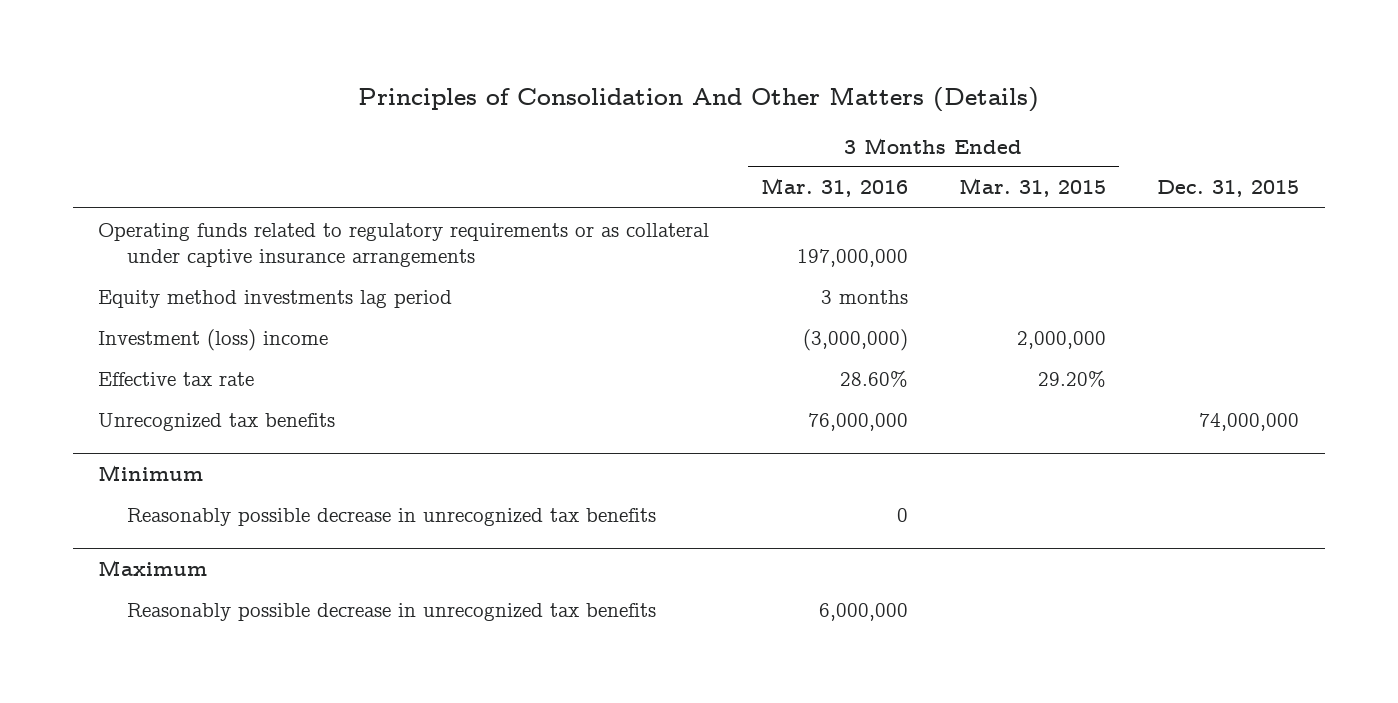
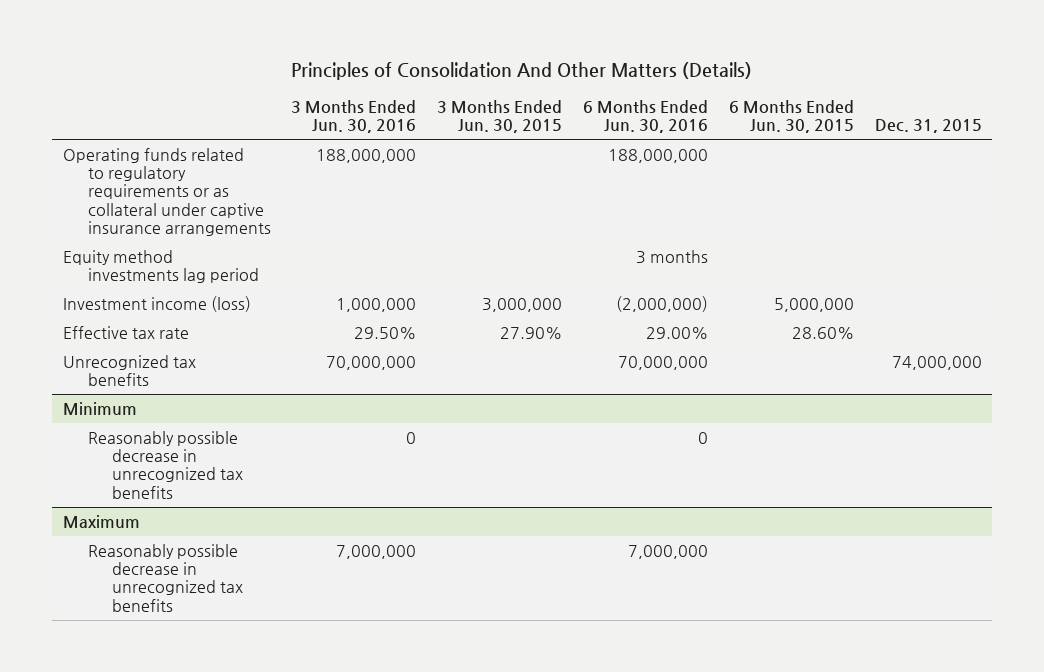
- | 3 Months Ended Mar. 31, 2016 | 3 Months Ended Mar. 31, 2015 | Dec. 31, 2015
+ | 3 Months Ended Jun. 30, 2016 | 3 Months Ended Jun. 30, 2015 | 6 Months Ended Jun. 30, 2016 | 6 Months Ended Jun. 30, 2015 | Dec. 31, 2015
- Investment (loss) income | (3,000,000) | 2,000,000 |
+ Investment income (loss) | 1,000,000 | 3,000,000 | (2,000,000) | 5,000,000 |

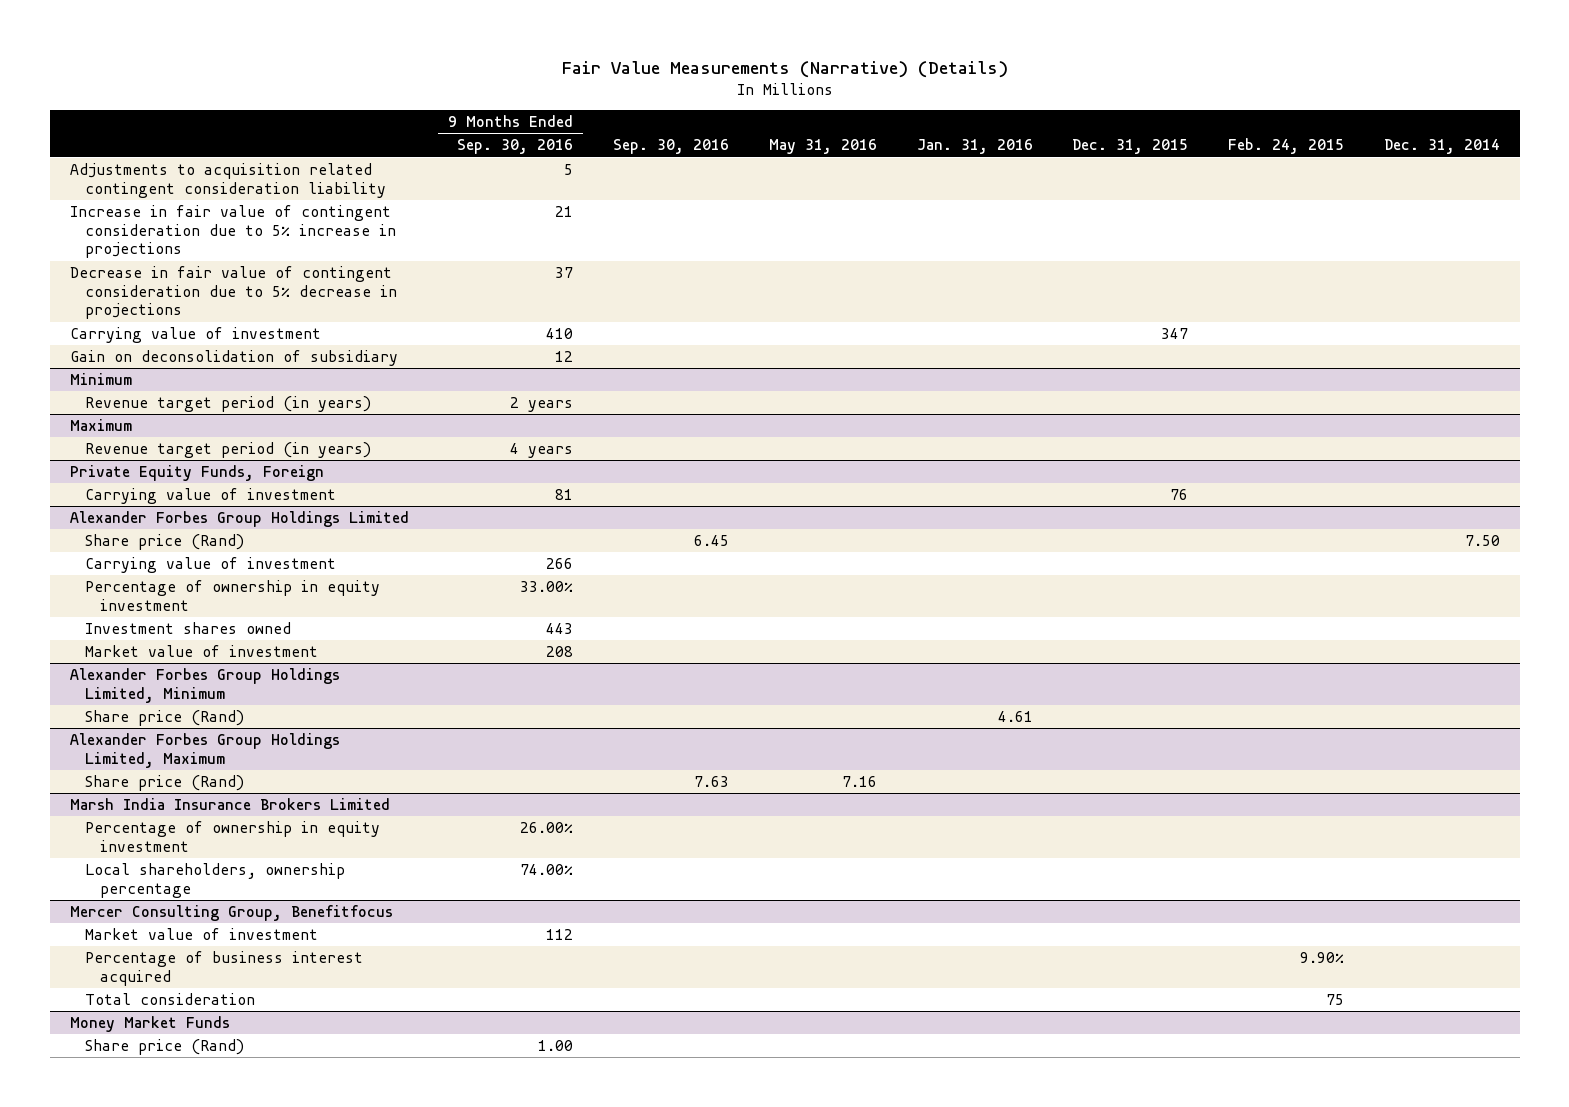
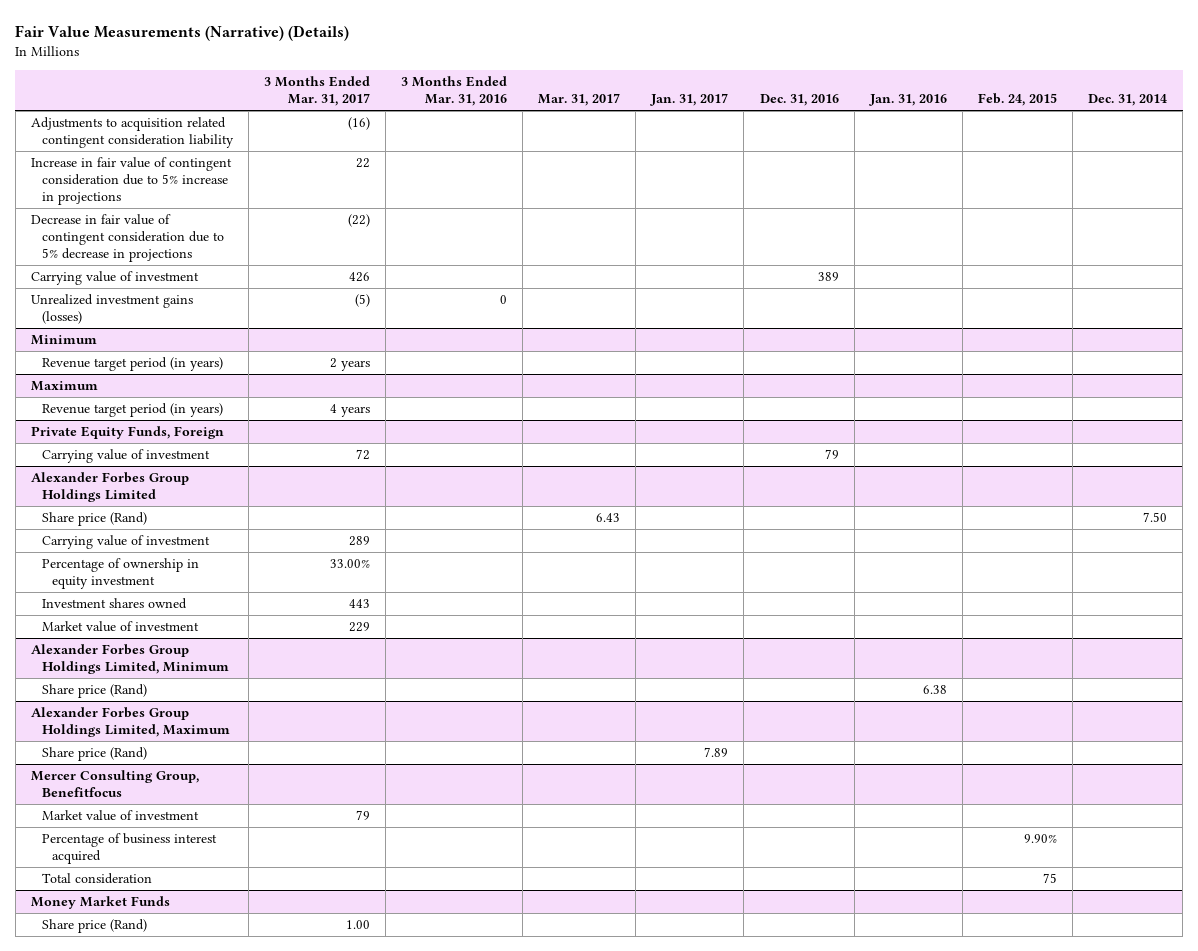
- | 9 Months Ended Sep. 30, 2016 | Sep. 30, 2016 | May 31, 2016 | Jan. 31, 2016 | Dec. 31, 2015 | Feb. 24, 2015 | Dec. 31, 2014
+ | 3 Months Ended Mar. 31, 2017 | 3 Months Ended Mar. 31, 2016 | Mar. 31, 2017 | Jan. 31, 2017 | Dec. 31, 2016 | Jan. 31, 2016 | Feb. 24, 2015 | Dec. 31, 2014
- Gain on deconsolidation of subsidiary | 12 | | | | | |
+ Unrealized investment gains (losses) | (5) | 0 | | | | | |
@ Alexander Forbes Group Holdings Limited, Minimum
- Share price (Rand) | | | | 4.61 | | |
+ Share price (Rand) | | | | | | 6.38 | |
- Marsh India Insurance Brokers Limited
- Percentage of ownership in equity investment | 26.00% | | | | | |
- Local shareholders, ownership percentage | 74.00% | | | | | |

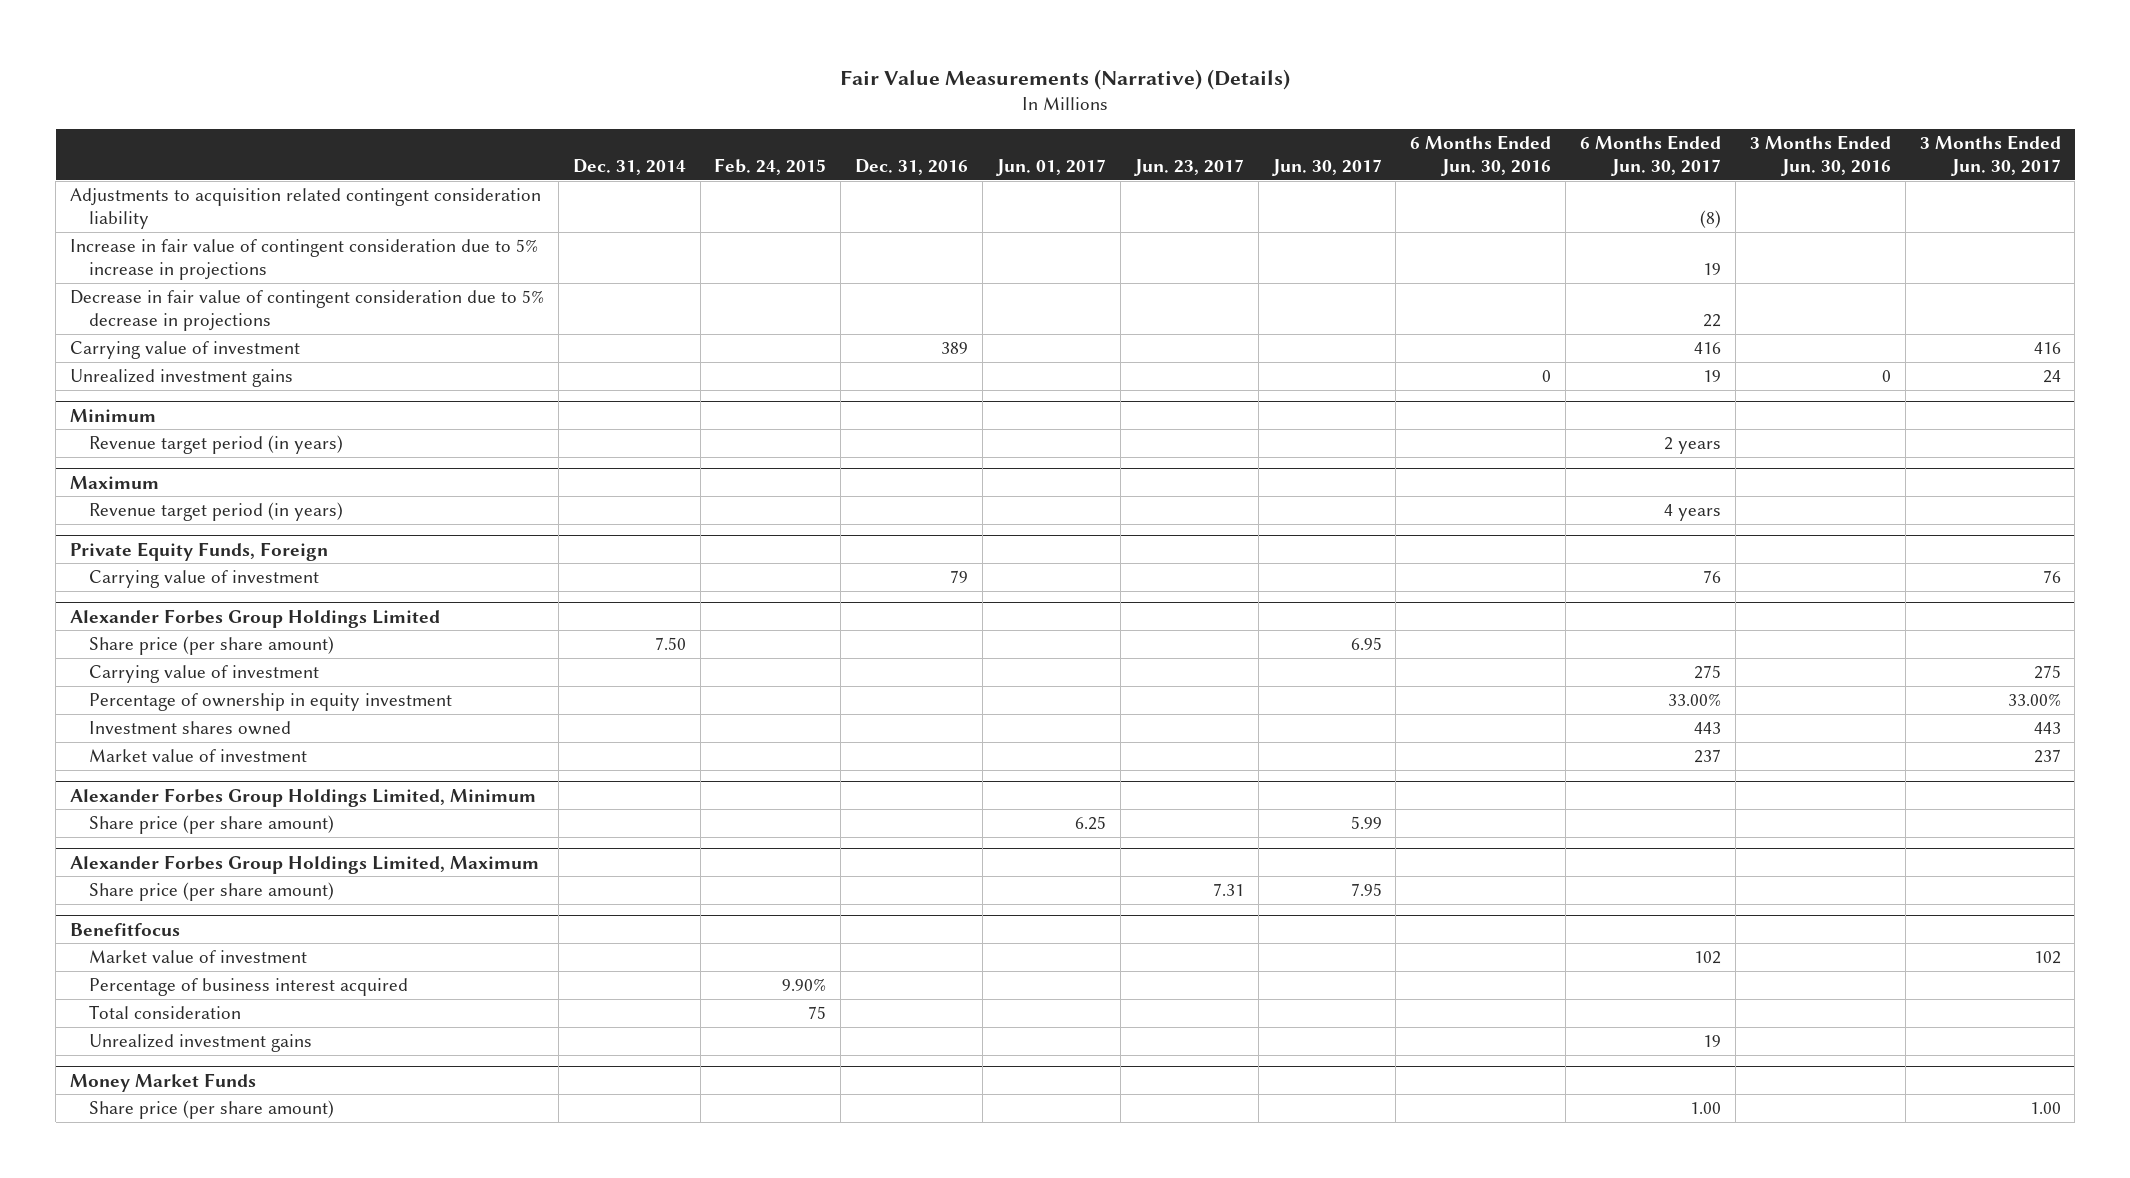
- | 3 Months Ended Mar. 31, 2017 | 3 Months Ended Mar. 31, 2016 | Mar. 31, 2017 | Jan. 31, 2017 | Dec. 31, 2016 | Jan. 31, 2016 | Feb. 24, 2015 | Dec. 31, 2014
+ | Dec. 31, 2014 | Feb. 24, 2015 | Dec. 31, 2016 | Jun. 01, 2017 | Jun. 23, 2017 | Jun. 30, 2017 | 6 Months Ended Jun. 30, 2016 | 6 Months Ended Jun. 30, 2017 | 3 Months Ended Jun. 30, 2016 | 3 Months Ended Jun. 30, 2017
- Unrealized investment gains (losses) | (5) | 0 | | | | | |
+ Unrealized investment gains | | | | | | | 0 | 19 | 0 | 24
@ Alexander Forbes Group Holdings Limited
- Share price (Rand) | | | 6.43 | | | | | 7.50
+ Share price (per share amount) | 7.50 | | | | | 6.95 | | | |
@ Alexander Forbes Group Holdings Limited, Minimum
- Share price (Rand) | | | | | | 6.38 | |
+ Share price (per share amount) | | | | 6.25 | | 5.99 | | | |
@ Alexander Forbes Group Holdings Limited, Maximum
- Share price (Rand) | | | | 7.89 | | | |
- Mercer Consulting Group, Benefitfocus
@ Alexander Forbes Group Holdings Limited, Maximum
+ Share price (per share amount) | | | | | 7.31 | 7.95 | | | |
+ Benefitfocus
+ Unrealized investment gains | | | | | | | | 19 | |
@ Money Market Funds
- Share price (Rand) | 1.00 | | | | | | |
+ Share price (per share amount) | | | | | | | | 1.00 | | 1.00

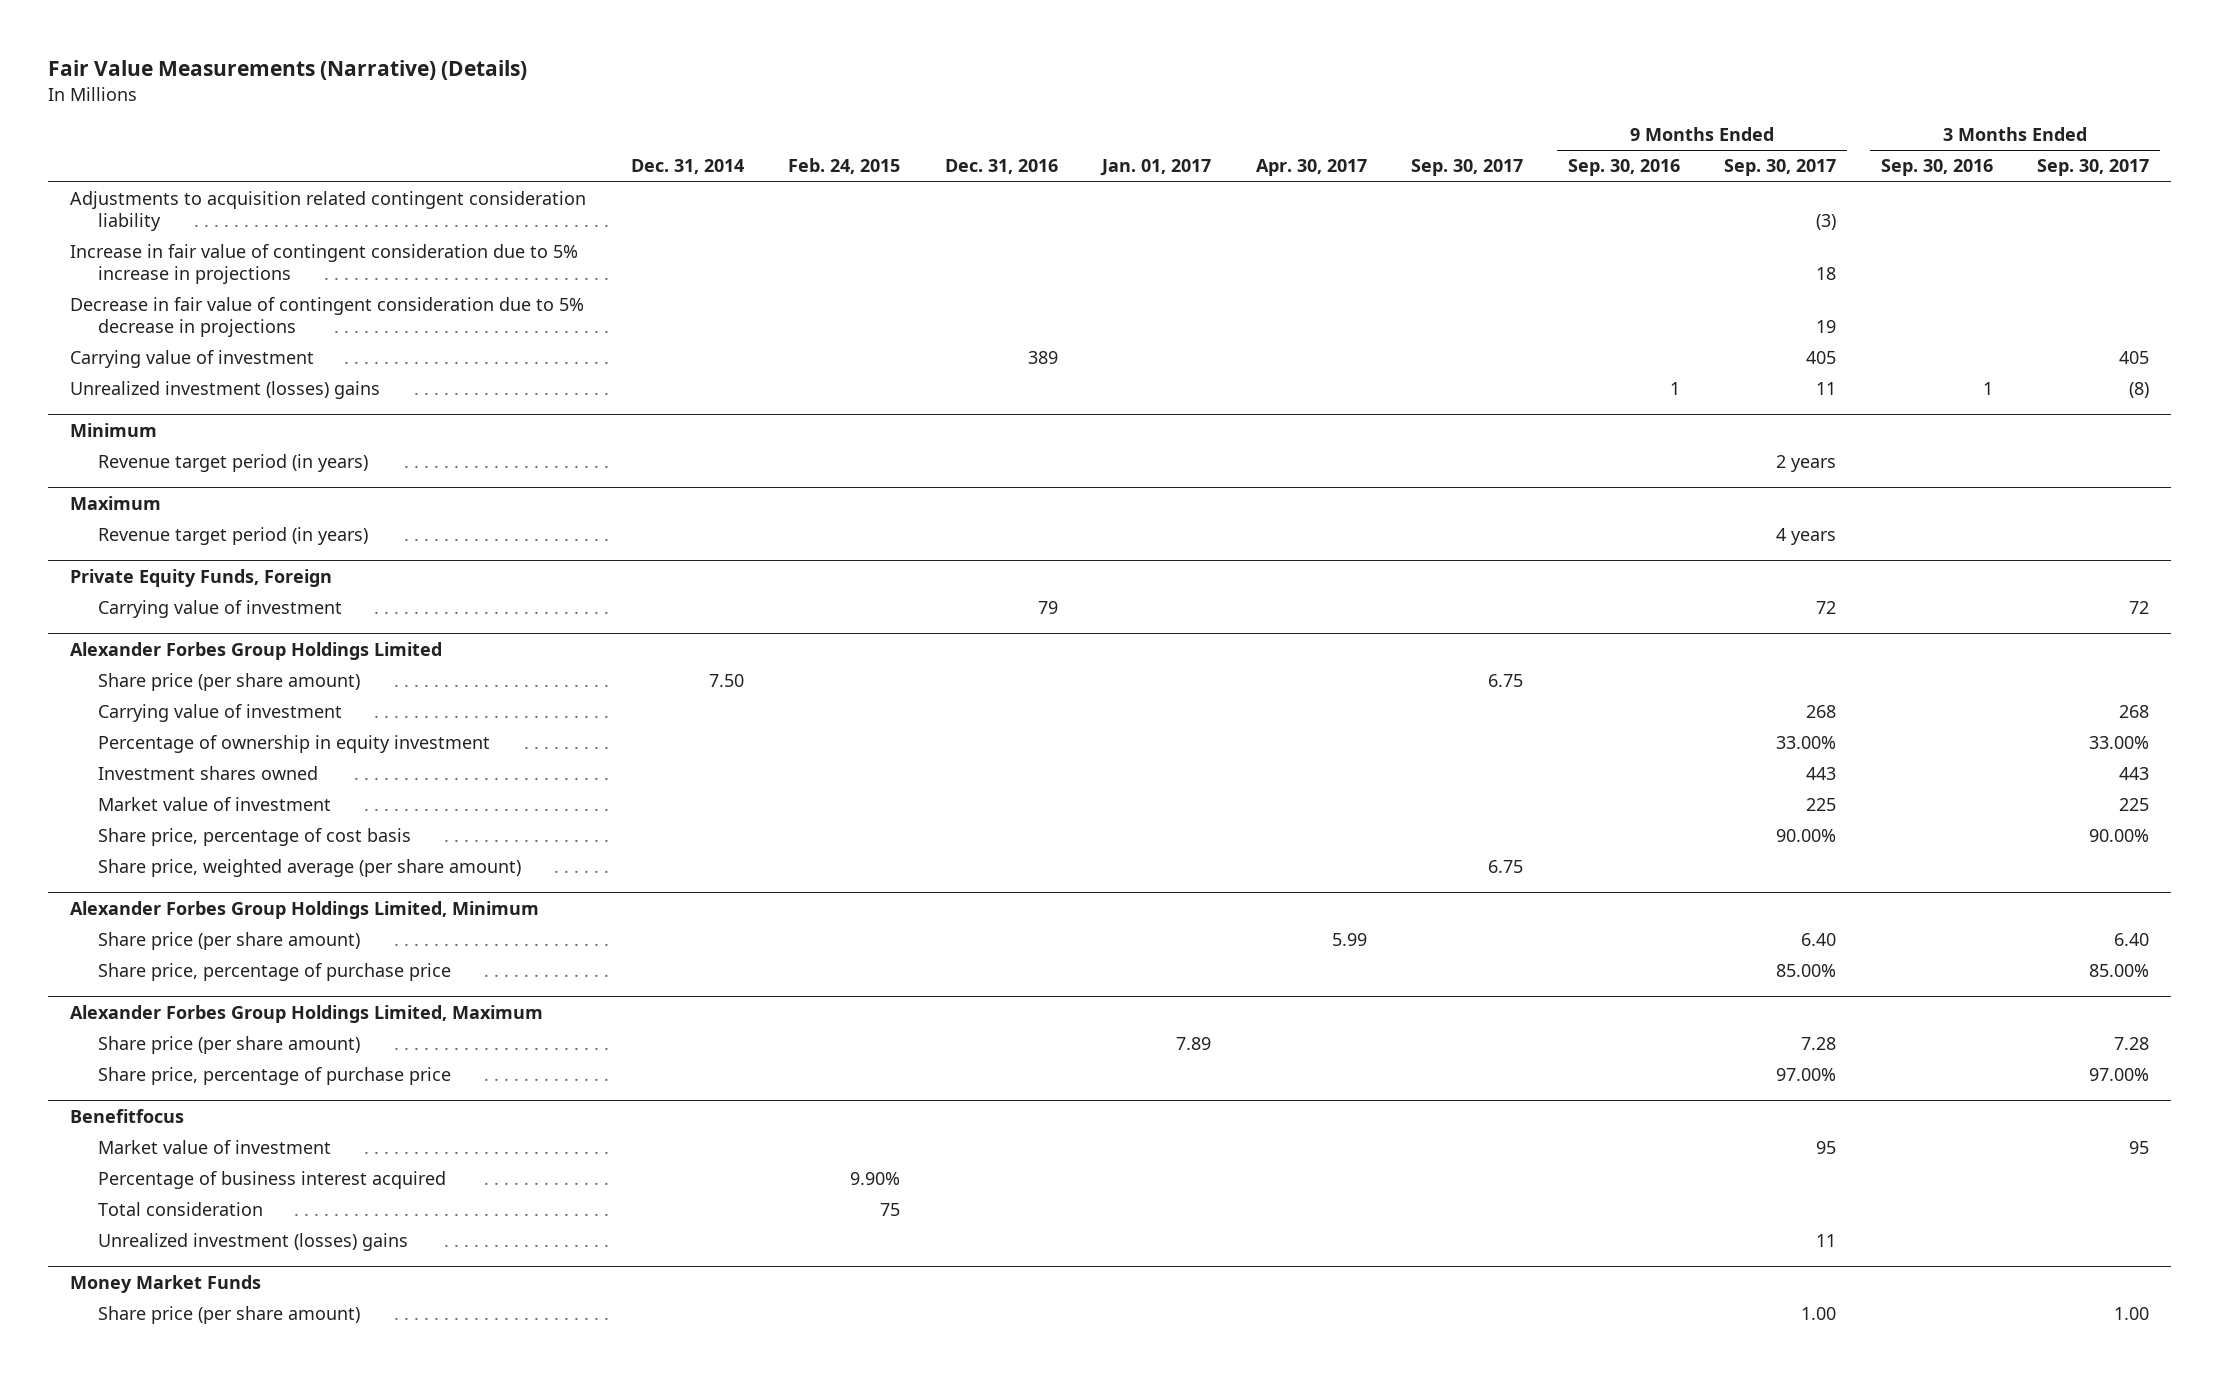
- | Dec. 31, 2014 | Feb. 24, 2015 | Dec. 31, 2016 | Jun. 01, 2017 | Jun. 23, 2017 | Jun. 30, 2017 | 6 Months Ended Jun. 30, 2016 | 6 Months Ended Jun. 30, 2017 | 3 Months Ended Jun. 30, 2016 | 3 Months Ended Jun. 30, 2017
+ | Dec. 31, 2014 | Feb. 24, 2015 | Dec. 31, 2016 | Jan. 01, 2017 | Apr. 30, 2017 | Sep. 30, 2017 | 9 Months Ended Sep. 30, 2016 | 9 Months Ended Sep. 30, 2017 | 3 Months Ended Sep. 30, 2016 | 3 Months Ended Sep. 30, 2017
- Unrealized investment gains | | | | | | | 0 | 19 | 0 | 24
+ Unrealized investment (losses) gains | | | | | | | 1 | 11 | 1 | (8)
@ Alexander Forbes Group Holdings Limited
+ Share price, percentage of cost basis | | | | | | | | 90.00% | | 90.00%
+ Share price, weighted average (per share amount) | | | | | | 6.75 | | | |
@ Alexander Forbes Group Holdings Limited, Minimum
+ Share price, percentage of purchase price | | | | | | | | 85.00% | | 85.00%
@ Alexander Forbes Group Holdings Limited, Maximum
+ Share price, percentage of purchase price | | | | | | | | 97.00% | | 97.00%
@ Benefitfocus
- Unrealized investment gains | | | | | | | | 19 | |
+ Unrealized investment (losses) gains | | | | | | | | 11 | |

